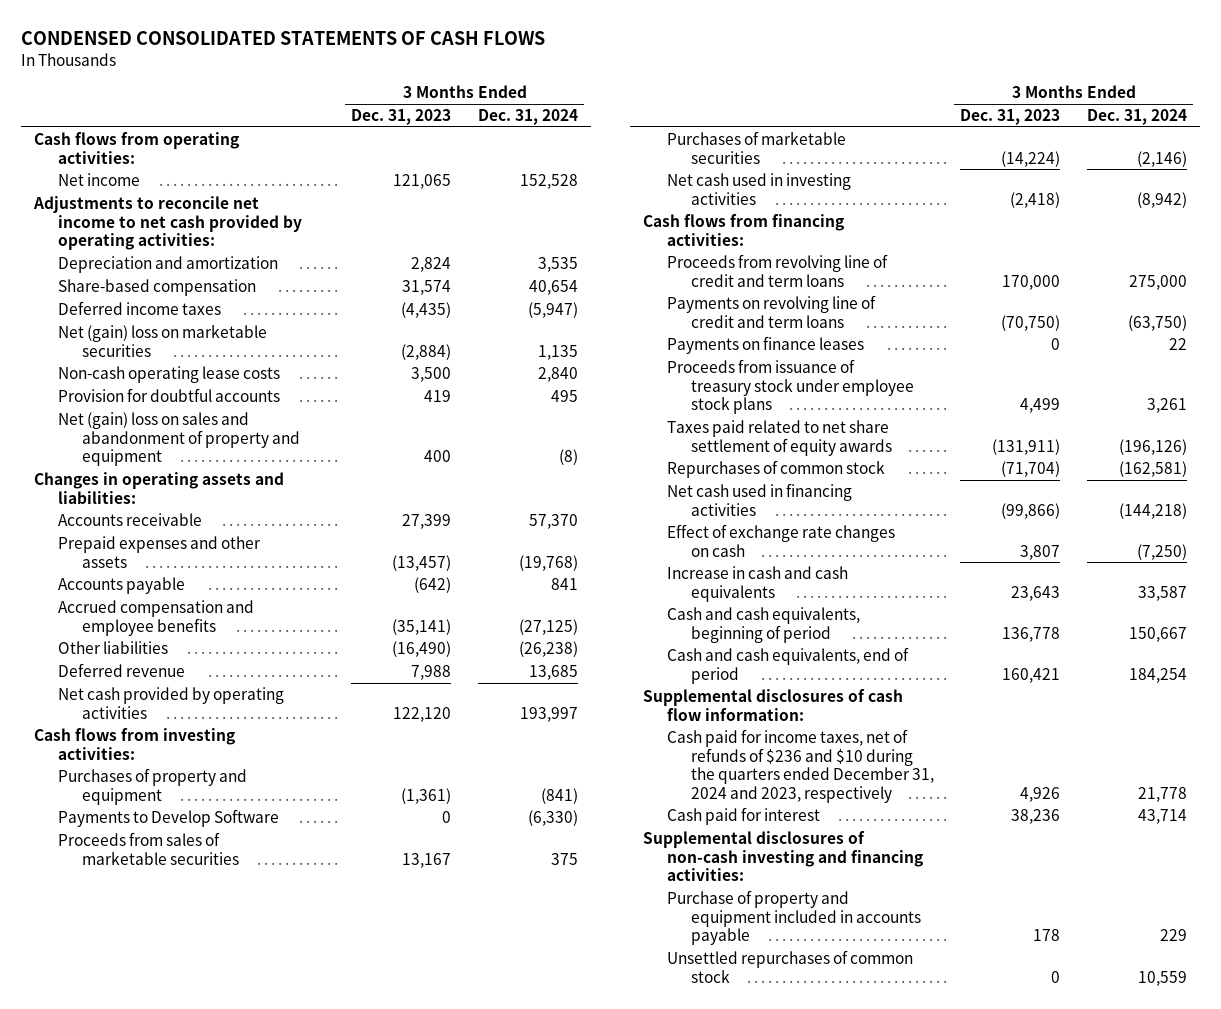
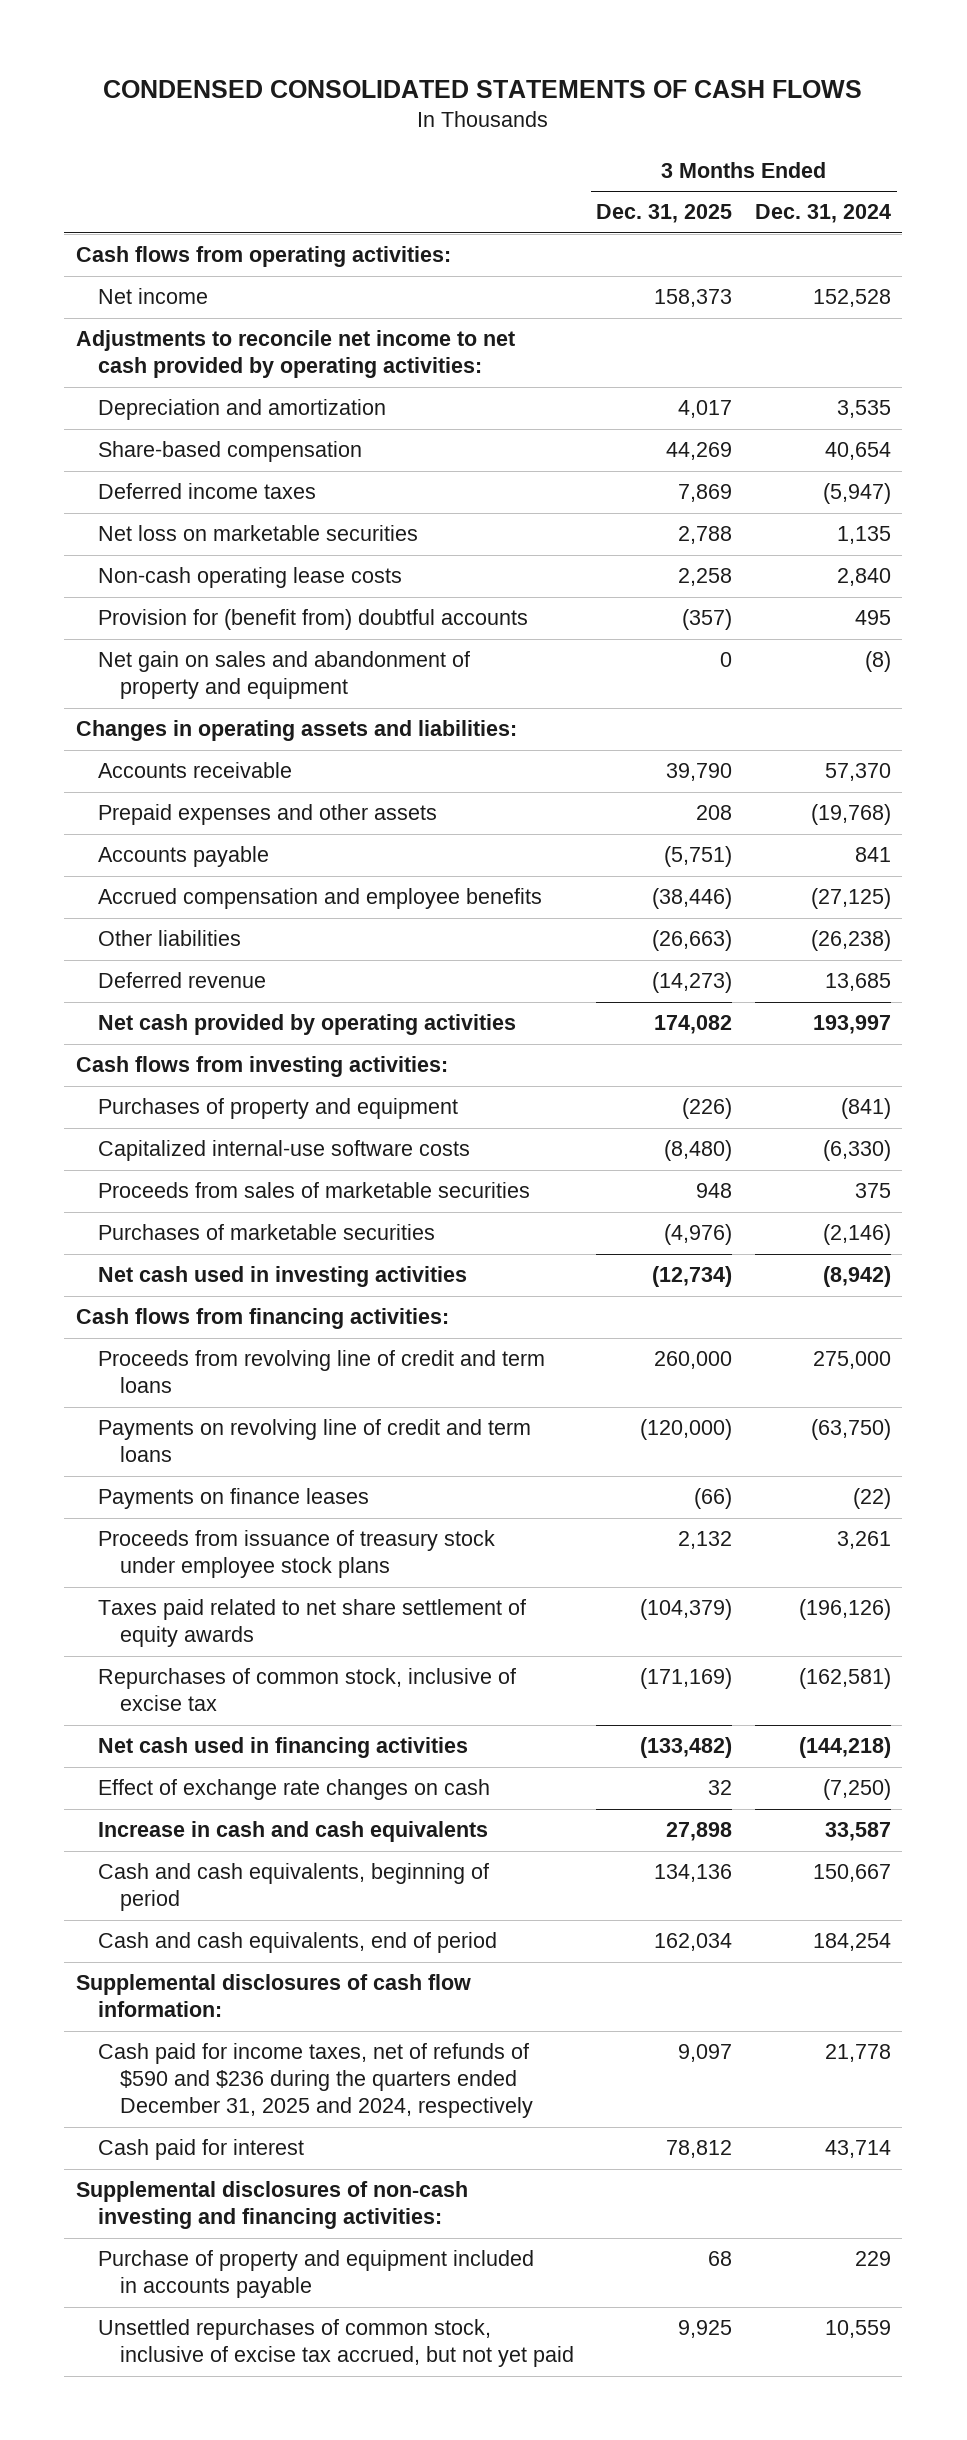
- | 3 Months Ended Dec. 31, 2023 | 3 Months Ended Dec. 31, 2024
+ | 3 Months Ended Dec. 31, 2025 | 3 Months Ended Dec. 31, 2024
- Net (gain) loss on marketable securities | (2,884) | 1,135
+ Net loss on marketable securities | 2,788 | 1,135
- Provision for doubtful accounts | 419 | 495
- Net (gain) loss on sales and abandonment of property and equipment | 400 | (8)
+ Provision for (benefit from) doubtful accounts | (357) | 495
+ Net gain on sales and abandonment of property and equipment | 0 | (8)
- Payments to Develop Software | 0 | (6,330)
+ Capitalized internal-use software costs | (8,480) | (6,330)
- Payments on finance leases | 0 | 22
+ Payments on finance leases | (66) | (22)
- Repurchases of common stock | (71,704) | (162,581)
+ Repurchases of common stock, inclusive of excise tax | (171,169) | (162,581)
- Cash paid for income taxes, net of refunds of $236 and $10 during the quarters ended December 31, 2024 and 2023, respectively | 4,926 | 21,778
+ Cash paid for income taxes, net of refunds of $590 and $236 during the quarters ended December 31, 2025 and 2024, respectively | 9,097 | 21,778
- Unsettled repurchases of common stock | 0 | 10,559
+ Unsettled repurchases of common stock, inclusive of excise tax accrued, but not yet paid | 9,925 | 10,559

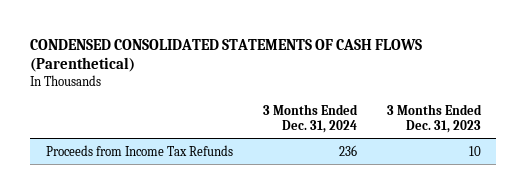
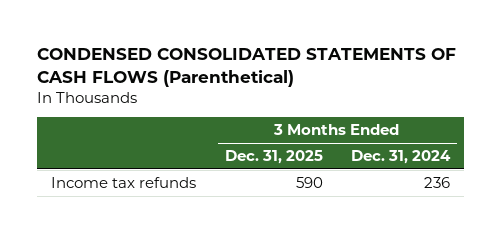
- | 3 Months Ended Dec. 31, 2024 | 3 Months Ended Dec. 31, 2023
+ | 3 Months Ended Dec. 31, 2025 | 3 Months Ended Dec. 31, 2024
- Proceeds from Income Tax Refunds | 236 | 10
+ Income tax refunds | 590 | 236

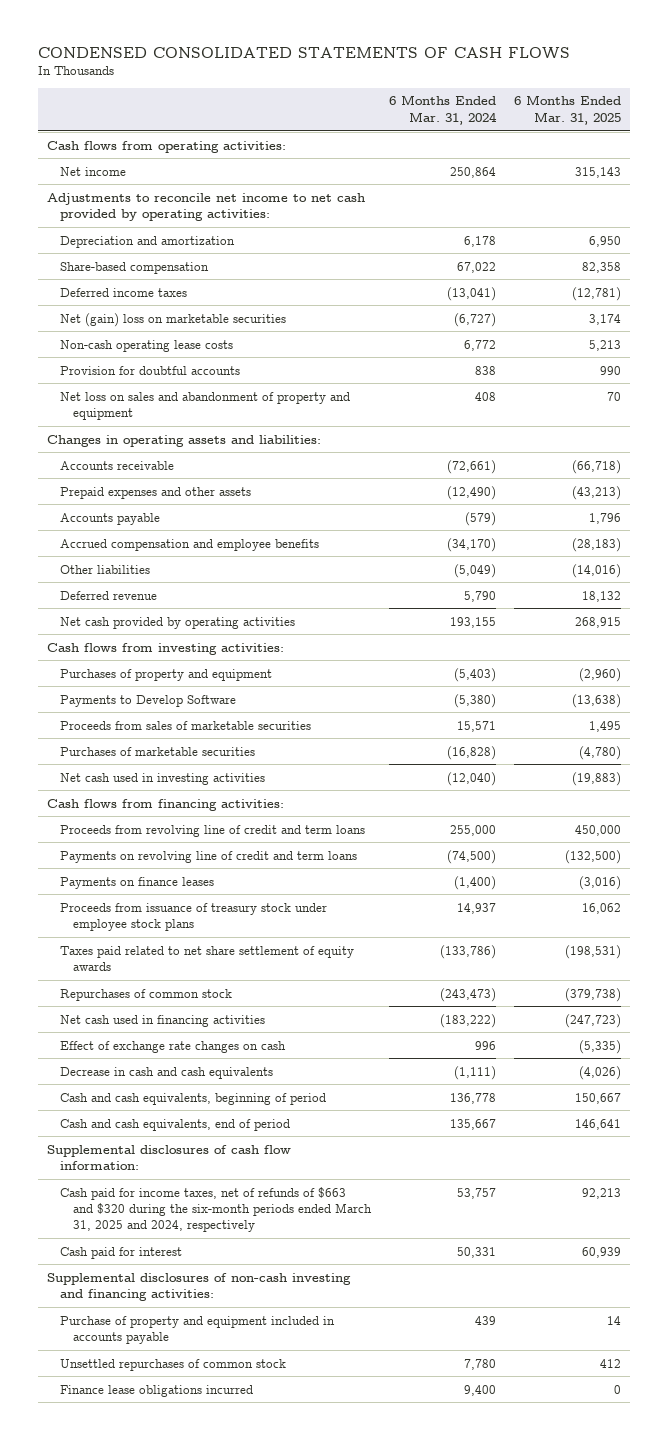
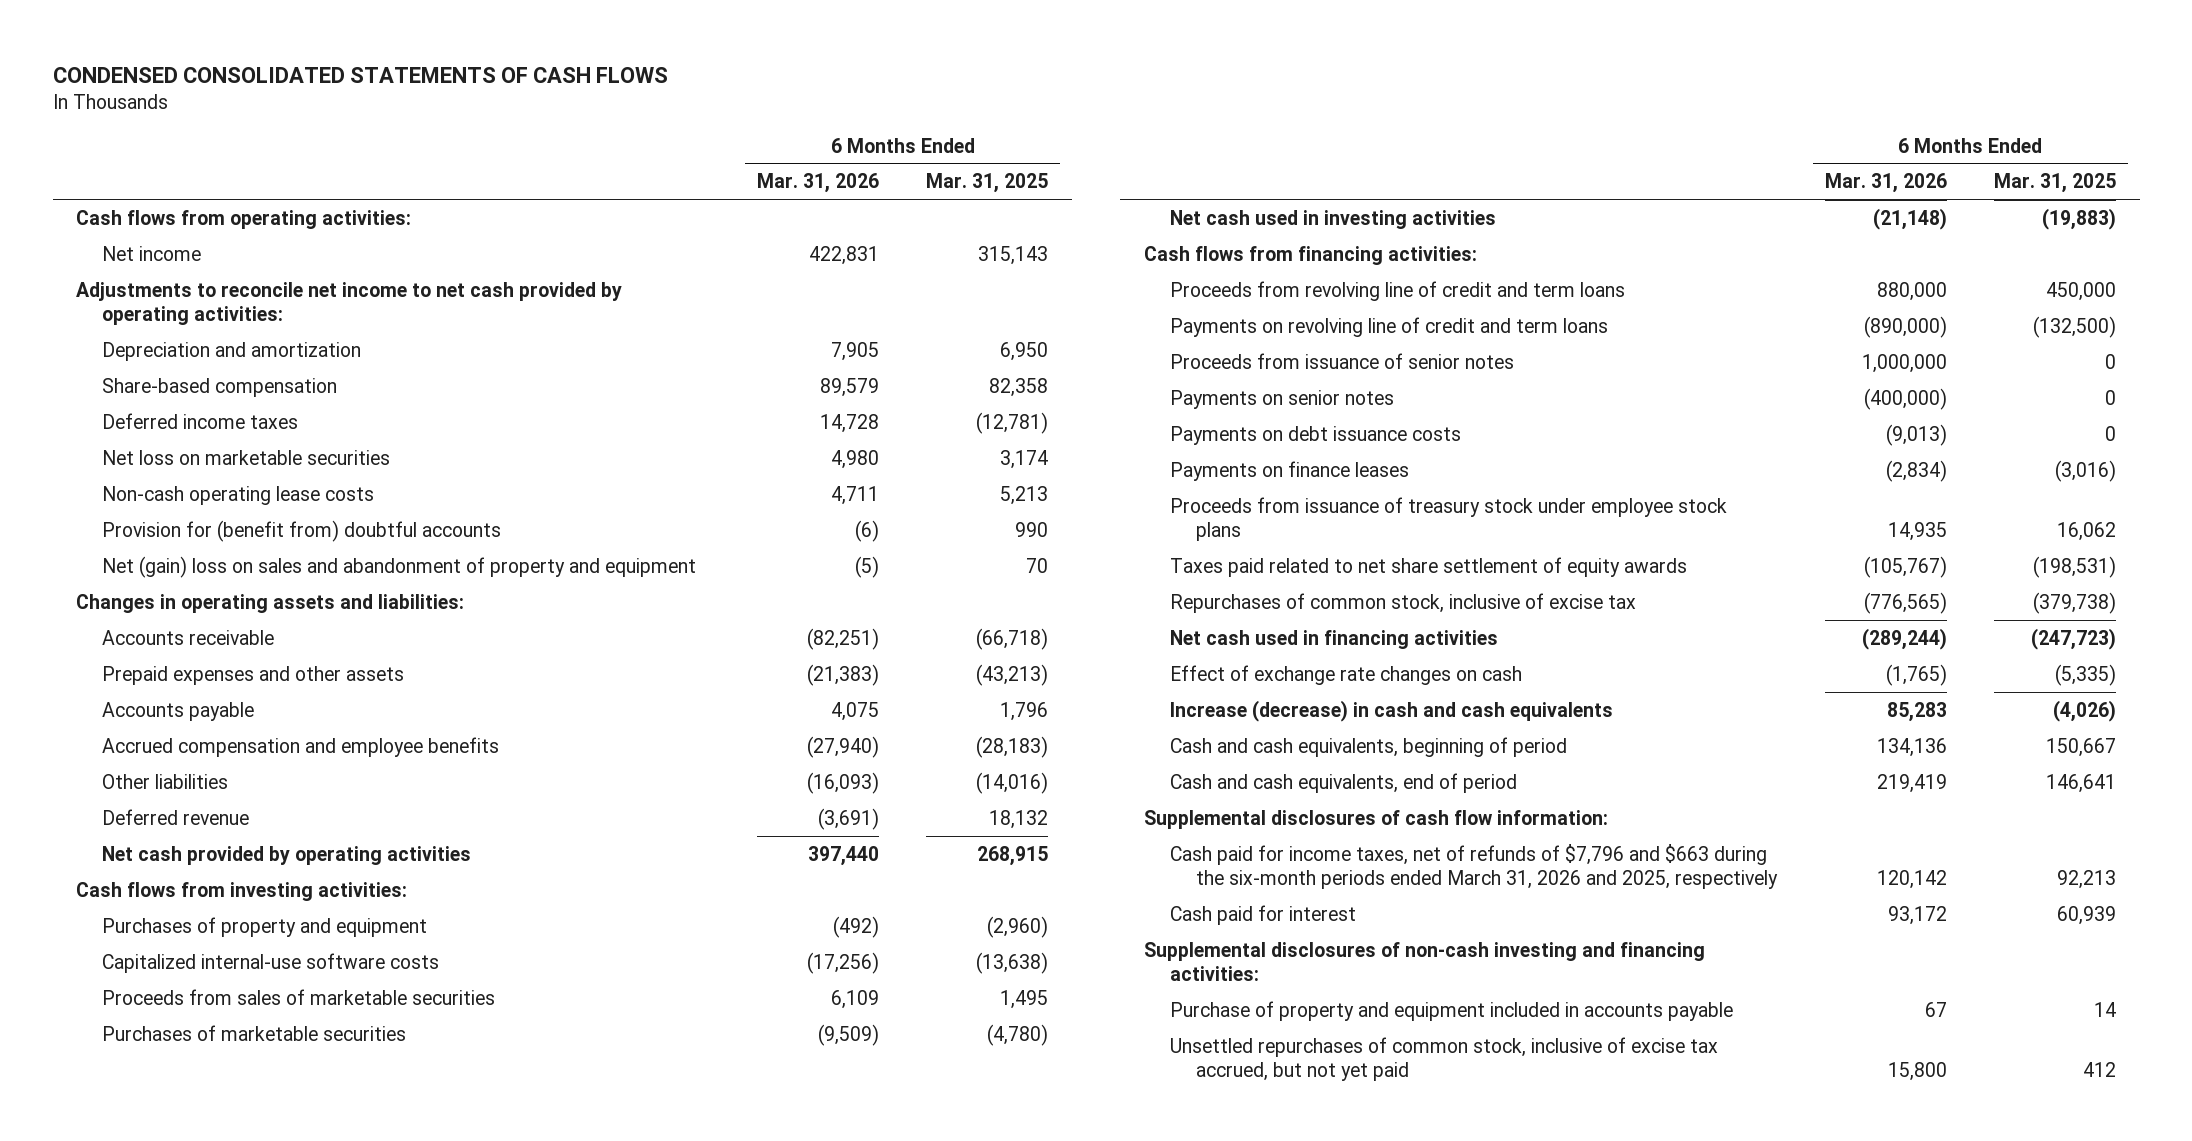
- | 6 Months Ended Mar. 31, 2024 | 6 Months Ended Mar. 31, 2025
+ | 6 Months Ended Mar. 31, 2026 | 6 Months Ended Mar. 31, 2025
- Net (gain) loss on marketable securities | (6,727) | 3,174
+ Net loss on marketable securities | 4,980 | 3,174
- Provision for doubtful accounts | 838 | 990
- Net loss on sales and abandonment of property and equipment | 408 | 70
+ Provision for (benefit from) doubtful accounts | (6) | 990
+ Net (gain) loss on sales and abandonment of property and equipment | (5) | 70
- Payments to Develop Software | (5,380) | (13,638)
+ Capitalized internal-use software costs | (17,256) | (13,638)
+ Proceeds from issuance of senior notes | 1,000,000 | 0
+ Payments on senior notes | (400,000) | 0
+ Payments on debt issuance costs | (9,013) | 0
- Repurchases of common stock | (243,473) | (379,738)
+ Repurchases of common stock, inclusive of excise tax | (776,565) | (379,738)
- Decrease in cash and cash equivalents | (1,111) | (4,026)
+ Increase (decrease) in cash and cash equivalents | 85,283 | (4,026)
- Cash paid for income taxes, net of refunds of $663 and $320 during the six-month periods ended March 31, 2025 and 2024, respectively | 53,757 | 92,213
+ Cash paid for income taxes, net of refunds of $7,796 and $663 during the six-month periods ended March 31, 2026 and 2025, respectively | 120,142 | 92,213
- Unsettled repurchases of common stock | 7,780 | 412
- Finance lease obligations incurred | 9,400 | 0
+ Unsettled repurchases of common stock, inclusive of excise tax accrued, but not yet paid | 15,800 | 412

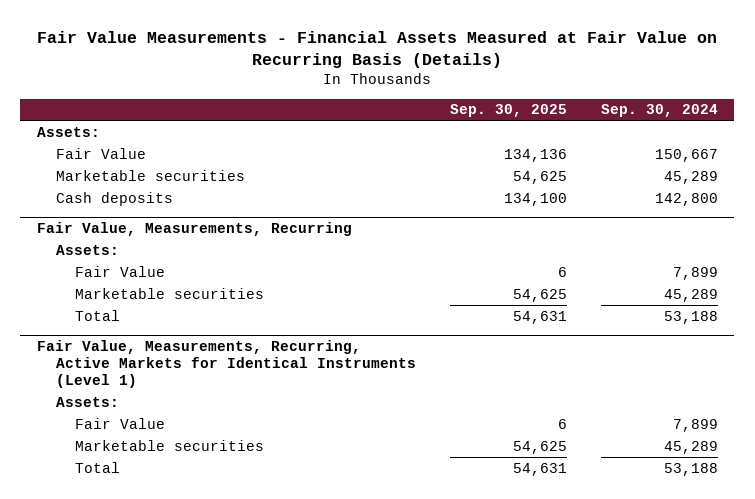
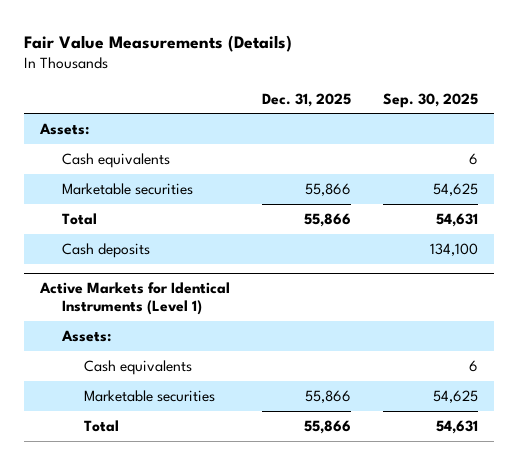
- Fair Value Measurements - Financial Assets Measured at Fair Value on Recurring Basis (Details)
+ Fair Value Measurements (Details)
- | Sep. 30, 2025 | Sep. 30, 2024
+ | Dec. 31, 2025 | Sep. 30, 2025
- Fair Value | 134,136 | 150,667
- Marketable securities | 54,625 | 45,289
- Fair Value, Measurements, Recurring
- Assets:
- Fair Value | 6 | 7,899
+ Cash equivalents | | 6
- Fair Value, Measurements, Recurring, Active Markets for Identical Instruments (Level 1)
moved down: Cash deposits | | 134,100
+ Active Markets for Identical Instruments (Level 1)
- Fair Value | 6 | 7,899
+ Cash equivalents | | 6

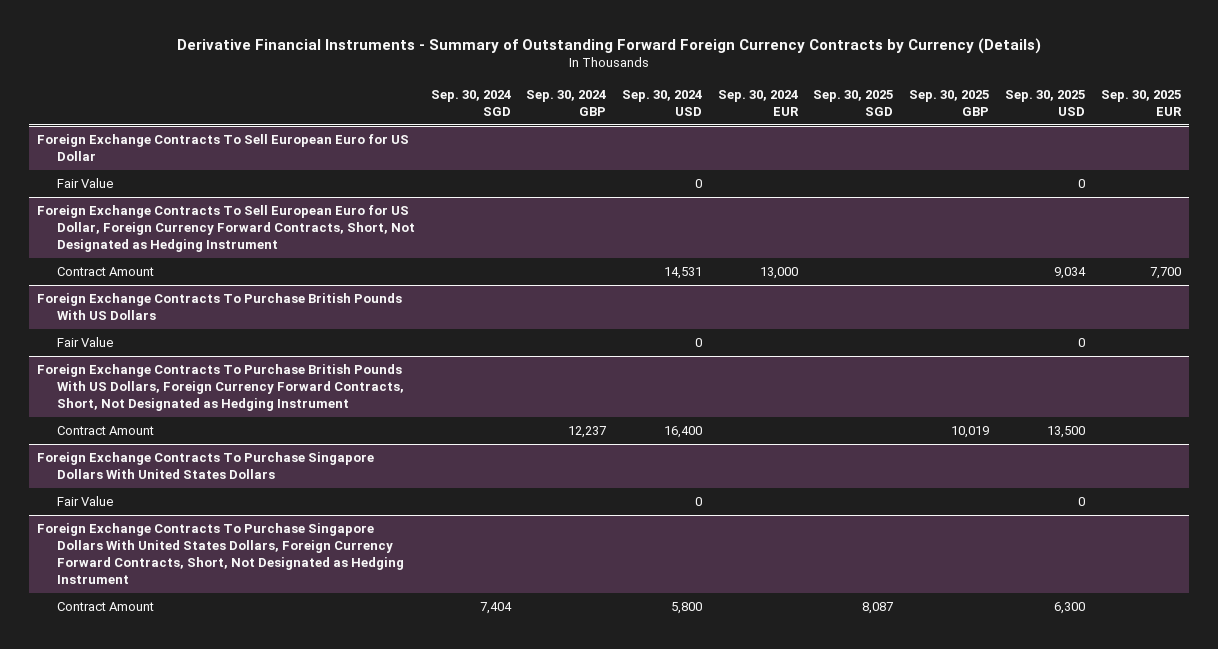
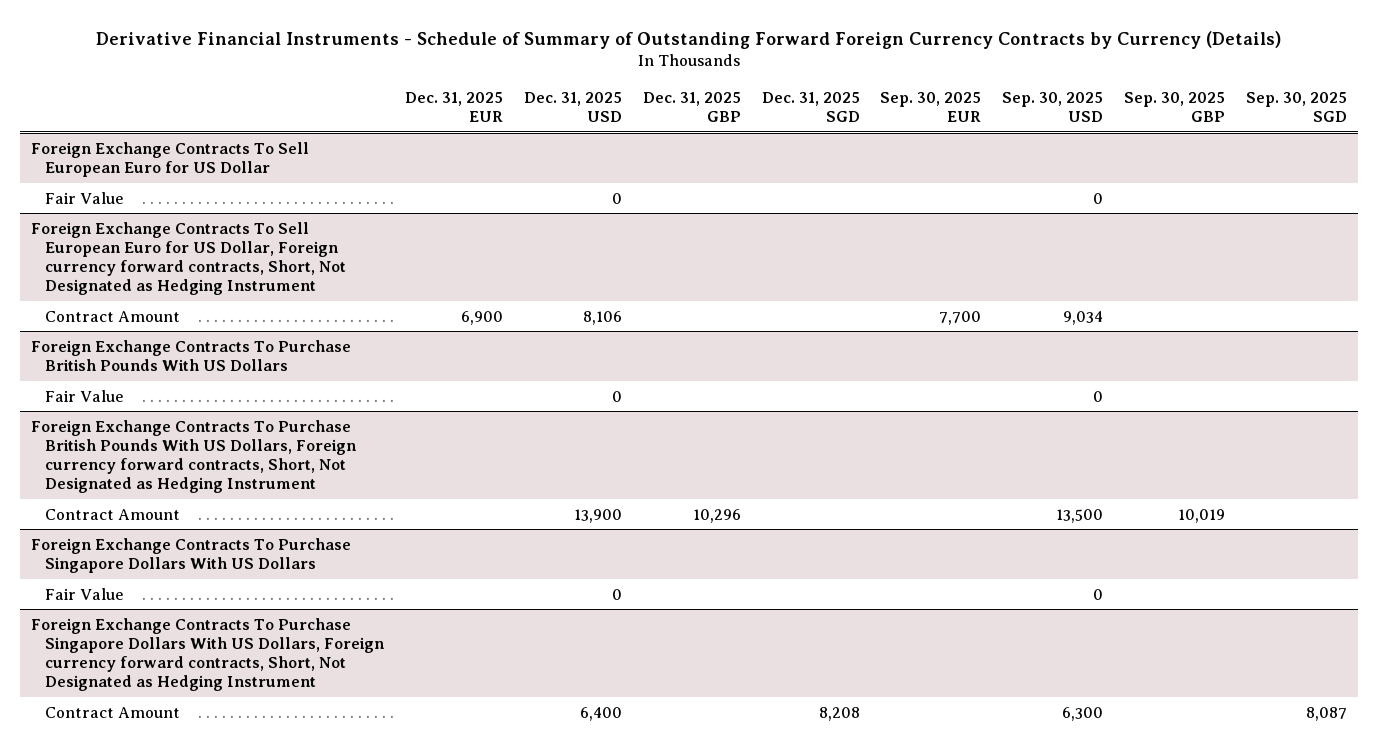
- Derivative Financial Instruments - Summary of Outstanding Forward Foreign Currency Contracts by Currency (Details)
+ Derivative Financial Instruments - Schedule of Summary of Outstanding Forward Foreign Currency Contracts by Currency (Details)
- | Sep. 30, 2024 SGD | Sep. 30, 2024 GBP | Sep. 30, 2024 USD | Sep. 30, 2024 EUR | Sep. 30, 2025 SGD | Sep. 30, 2025 GBP | Sep. 30, 2025 USD | Sep. 30, 2025 EUR
+ | Dec. 31, 2025 EUR | Dec. 31, 2025 USD | Dec. 31, 2025 GBP | Dec. 31, 2025 SGD | Sep. 30, 2025 EUR | Sep. 30, 2025 USD | Sep. 30, 2025 GBP | Sep. 30, 2025 SGD
- Foreign Exchange Contracts To Sell European Euro for US Dollar, Foreign Currency Forward Contracts, Short, Not Designated as Hedging Instrument
+ Foreign Exchange Contracts To Sell European Euro for US Dollar, Foreign currency forward contracts, Short, Not Designated as Hedging Instrument
- Foreign Exchange Contracts To Purchase British Pounds With US Dollars, Foreign Currency Forward Contracts, Short, Not Designated as Hedging Instrument
+ Foreign Exchange Contracts To Purchase British Pounds With US Dollars, Foreign currency forward contracts, Short, Not Designated as Hedging Instrument
- Foreign Exchange Contracts To Purchase Singapore Dollars With United States Dollars
+ Foreign Exchange Contracts To Purchase Singapore Dollars With US Dollars
- Foreign Exchange Contracts To Purchase Singapore Dollars With United States Dollars, Foreign Currency Forward Contracts, Short, Not Designated as Hedging Instrument
+ Foreign Exchange Contracts To Purchase Singapore Dollars With US Dollars, Foreign currency forward contracts, Short, Not Designated as Hedging Instrument

